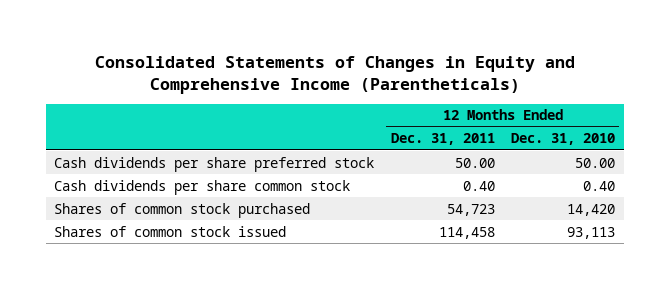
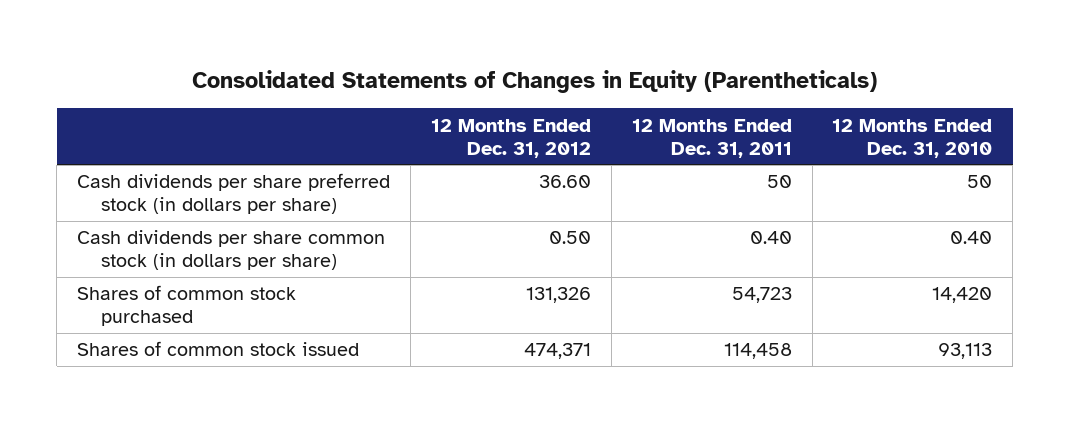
- Consolidated Statements of Changes in Equity and Comprehensive Income (Parentheticals)
+ Consolidated Statements of Changes in Equity (Parentheticals)
- | 12 Months Ended Dec. 31, 2011 | 12 Months Ended Dec. 31, 2010
+ | 12 Months Ended Dec. 31, 2012 | 12 Months Ended Dec. 31, 2011 | 12 Months Ended Dec. 31, 2010
- Cash dividends per share preferred stock | 50.00 | 50.00
- Cash dividends per share common stock | 0.40 | 0.40
+ Cash dividends per share preferred stock (in dollars per share) | 36.60 | 50 | 50
+ Cash dividends per share common stock (in dollars per share) | 0.50 | 0.40 | 0.40

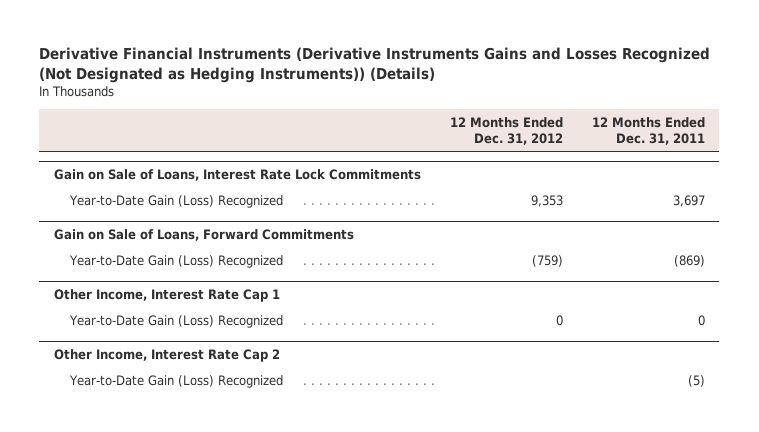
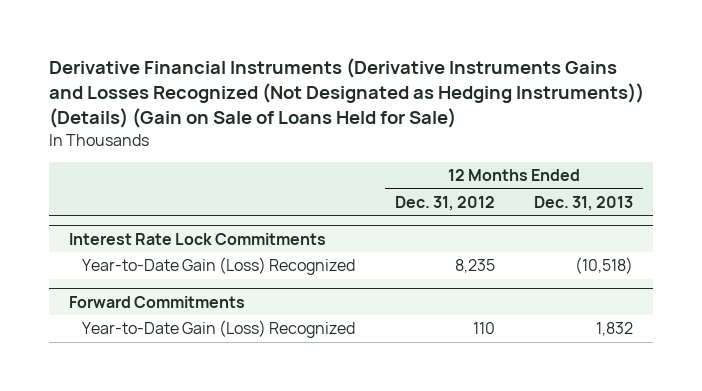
- Derivative Financial Instruments (Derivative Instruments Gains and Losses Recognized (Not Designated as Hedging Instruments)) (Details)
+ Derivative Financial Instruments (Derivative Instruments Gains and Losses Recognized (Not Designated as Hedging Instruments)) (Details) (Gain on Sale of Loans Held for Sale)
- | 12 Months Ended Dec. 31, 2012 | 12 Months Ended Dec. 31, 2011
+ | 12 Months Ended Dec. 31, 2012 | 12 Months Ended Dec. 31, 2013
- Gain on Sale of Loans, Interest Rate Lock Commitments
- Year-to-Date Gain (Loss) Recognized | 9,353 | 3,697
- Gain on Sale of Loans, Forward Commitments
- Year-to-Date Gain (Loss) Recognized | (759) | (869)
- Other Income, Interest Rate Cap 1
- Year-to-Date Gain (Loss) Recognized | 0 | 0
- Other Income, Interest Rate Cap 2
- Year-to-Date Gain (Loss) Recognized | | (5)
+ Interest Rate Lock Commitments
+ Year-to-Date Gain (Loss) Recognized | 8,235 | (10,518)
+ Forward Commitments
+ Year-to-Date Gain (Loss) Recognized | 110 | 1,832

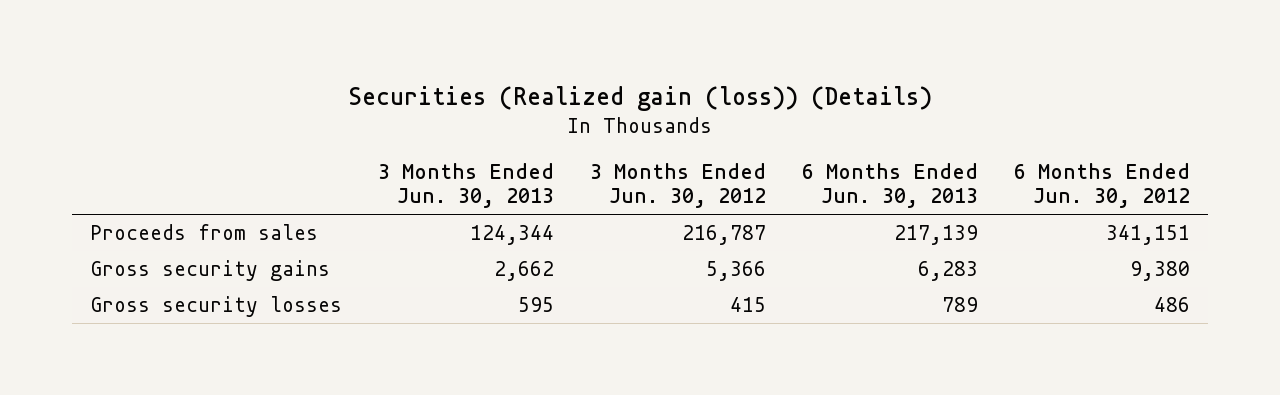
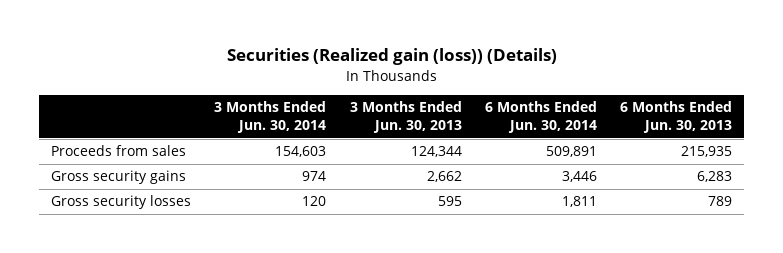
- | 3 Months Ended Jun. 30, 2013 | 3 Months Ended Jun. 30, 2012 | 6 Months Ended Jun. 30, 2013 | 6 Months Ended Jun. 30, 2012
+ | 3 Months Ended Jun. 30, 2014 | 3 Months Ended Jun. 30, 2013 | 6 Months Ended Jun. 30, 2014 | 6 Months Ended Jun. 30, 2013
- Proceeds from sales | 124,344 | 216,787 | 217,139 | 341,151
+ Proceeds from sales | 154,603 | 124,344 | 509,891 | 215,935

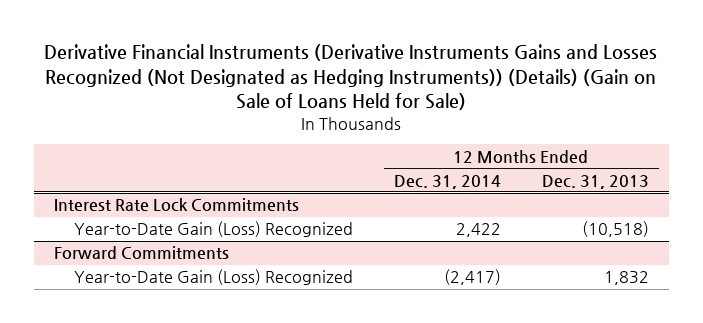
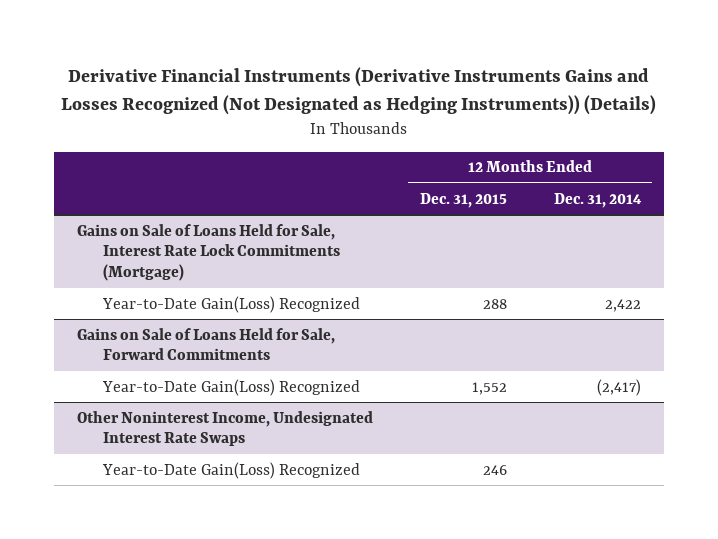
- Derivative Financial Instruments (Derivative Instruments Gains and Losses Recognized (Not Designated as Hedging Instruments)) (Details) (Gain on Sale of Loans Held for Sale)
+ Derivative Financial Instruments (Derivative Instruments Gains and Losses Recognized (Not Designated as Hedging Instruments)) (Details)
- | 12 Months Ended Dec. 31, 2014 | 12 Months Ended Dec. 31, 2013
+ | 12 Months Ended Dec. 31, 2015 | 12 Months Ended Dec. 31, 2014
- Interest Rate Lock Commitments
- Year-to-Date Gain (Loss) Recognized | 2,422 | (10,518)
- Forward Commitments
- Year-to-Date Gain (Loss) Recognized | (2,417) | 1,832
+ Gains on Sale of Loans Held for Sale, Interest Rate Lock Commitments (Mortgage)
+ Year-to-Date Gain(Loss) Recognized | 288 | 2,422
+ Gains on Sale of Loans Held for Sale, Forward Commitments
+ Year-to-Date Gain(Loss) Recognized | 1,552 | (2,417)
+ Other Noninterest Income, Undesignated Interest Rate Swaps
+ Year-to-Date Gain(Loss) Recognized | 246 |

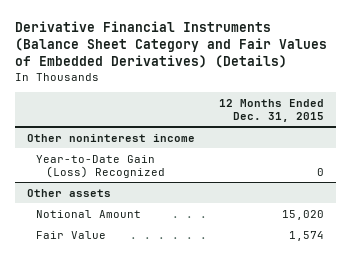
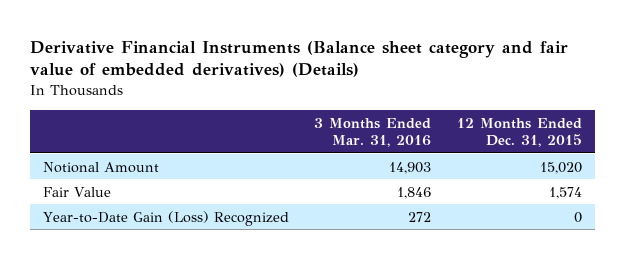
- Derivative Financial Instruments (Balance Sheet Category and Fair Values of Embedded Derivatives) (Details)
+ Derivative Financial Instruments (Balance sheet category and fair value of embedded derivatives) (Details)
- | 12 Months Ended Dec. 31, 2015
+ | 3 Months Ended Mar. 31, 2016 | 12 Months Ended Dec. 31, 2015
- Other noninterest income
- Year-to-Date Gain (Loss) Recognized | 0
- Other assets
+ Year-to-Date Gain (Loss) Recognized | 272 | 0

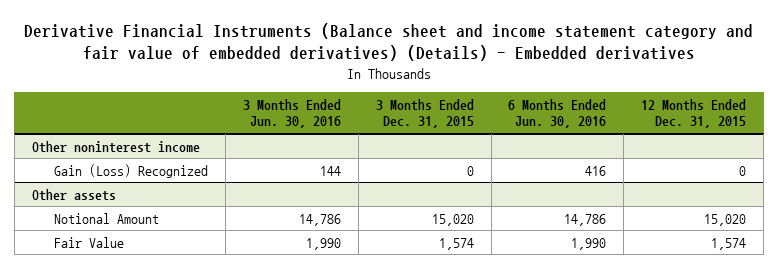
- Derivative Financial Instruments (Balance sheet category and fair value of embedded derivatives) (Details)
+ Derivative Financial Instruments (Balance sheet and income statement category and fair value of embedded derivatives) (Details) - Embedded derivatives
- | 3 Months Ended Mar. 31, 2016 | 12 Months Ended Dec. 31, 2015
+ | 3 Months Ended Jun. 30, 2016 | 3 Months Ended Dec. 31, 2015 | 6 Months Ended Jun. 30, 2016 | 12 Months Ended Dec. 31, 2015
+ Other noninterest income
+ Gain (Loss) Recognized | 144 | 0 | 416 | 0
+ Other assets
- Year-to-Date Gain (Loss) Recognized | 272 | 0

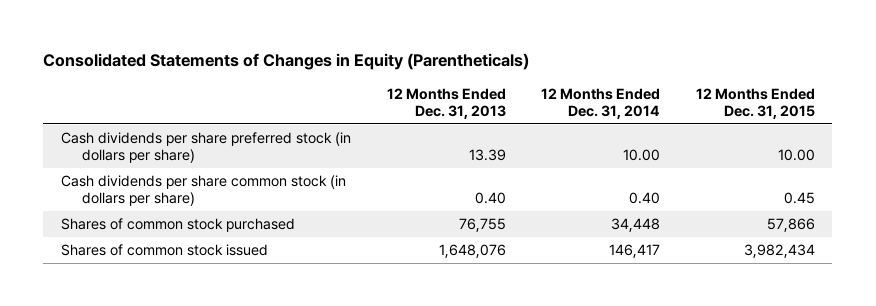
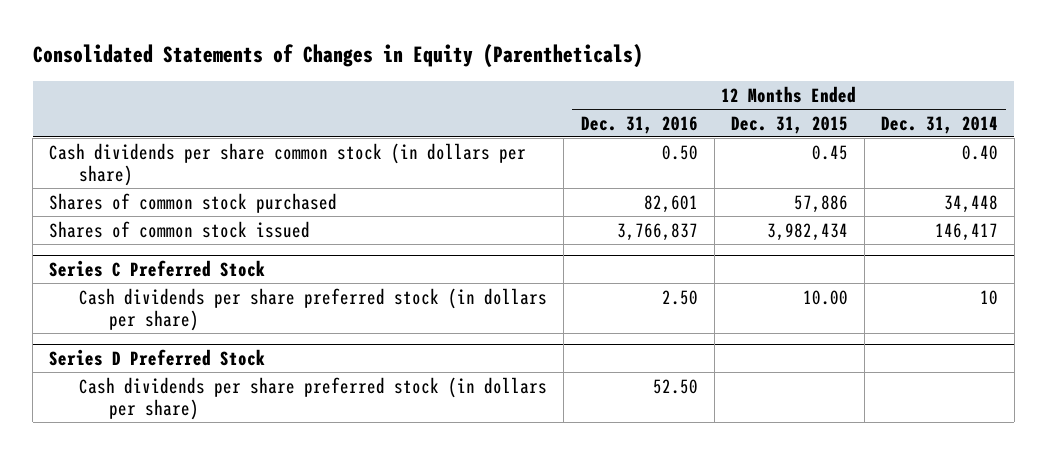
- | 12 Months Ended Dec. 31, 2013 | 12 Months Ended Dec. 31, 2014 | 12 Months Ended Dec. 31, 2015
+ | 12 Months Ended Dec. 31, 2016 | 12 Months Ended Dec. 31, 2015 | 12 Months Ended Dec. 31, 2014
- Cash dividends per share preferred stock (in dollars per share) | 13.39 | 10.00 | 10.00
- Shares of common stock purchased | 76,755 | 34,448 | 57,866
+ Shares of common stock purchased | 82,601 | 57,886 | 34,448
+ Series C Preferred Stock
+ Cash dividends per share preferred stock (in dollars per share) | 2.50 | 10.00 | 10
+ Series D Preferred Stock
+ Cash dividends per share preferred stock (in dollars per share) | 52.50 | |

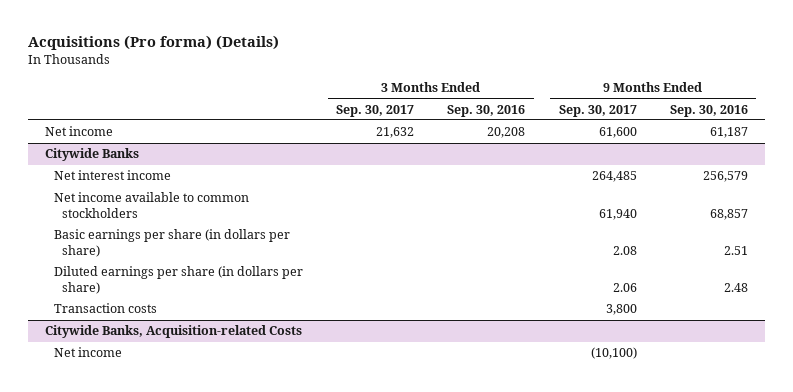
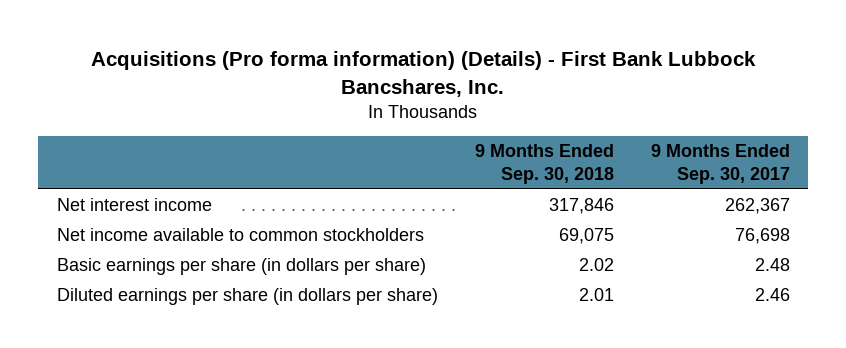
- Acquisitions (Pro forma) (Details)
+ Acquisitions (Pro forma information) (Details) - First Bank Lubbock Bancshares, Inc.
- | 3 Months Ended Sep. 30, 2017 | 3 Months Ended Sep. 30, 2016 | 9 Months Ended Sep. 30, 2017 | 9 Months Ended Sep. 30, 2016
+ | 9 Months Ended Sep. 30, 2018 | 9 Months Ended Sep. 30, 2017
- Net income | 21,632 | 20,208 | 61,600 | 61,187
- Citywide Banks
- Net interest income | | | 264,485 | 256,579
- Net income available to common stockholders | | | 61,940 | 68,857
- Basic earnings per share (in dollars per share) | | | 2.08 | 2.51
- Diluted earnings per share (in dollars per share) | | | 2.06 | 2.48
- Transaction costs | | | 3,800 |
- Citywide Banks, Acquisition-related Costs
- Net income | | | (10,100) |
+ Net interest income | 317,846 | 262,367
+ Net income available to common stockholders | 69,075 | 76,698
+ Basic earnings per share (in dollars per share) | 2.02 | 2.48
+ Diluted earnings per share (in dollars per share) | 2.01 | 2.46

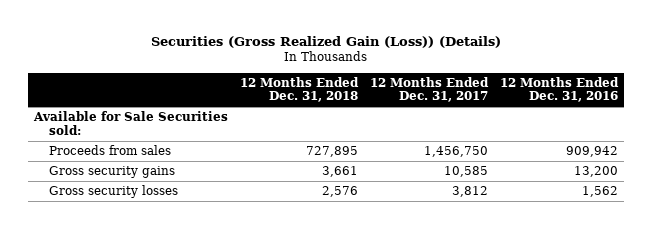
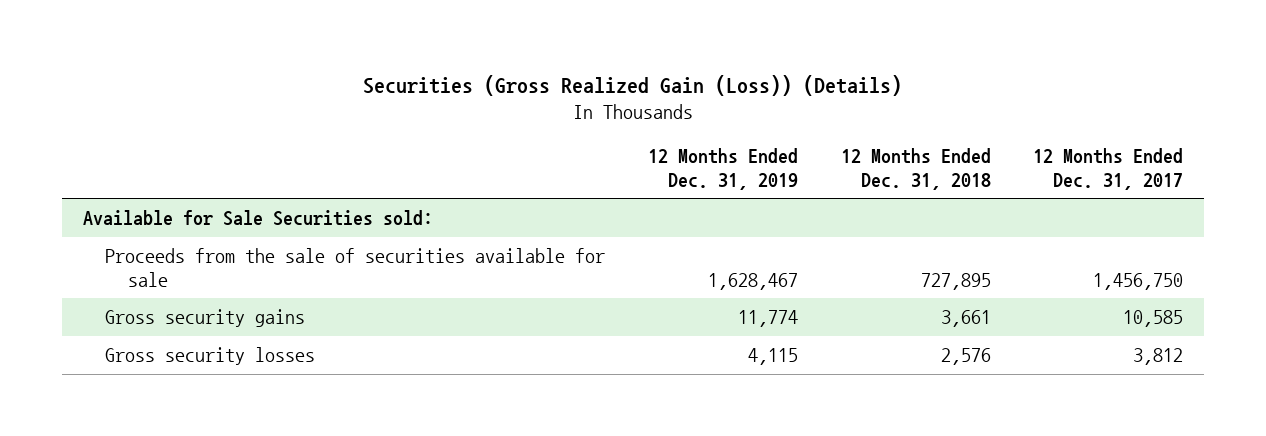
- | 12 Months Ended Dec. 31, 2018 | 12 Months Ended Dec. 31, 2017 | 12 Months Ended Dec. 31, 2016
+ | 12 Months Ended Dec. 31, 2019 | 12 Months Ended Dec. 31, 2018 | 12 Months Ended Dec. 31, 2017
- Proceeds from sales | 727,895 | 1,456,750 | 909,942
+ Proceeds from the sale of securities available for sale | 1,628,467 | 727,895 | 1,456,750

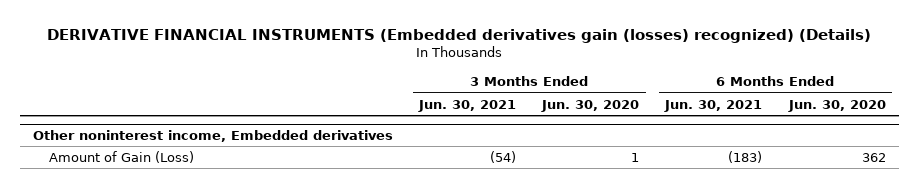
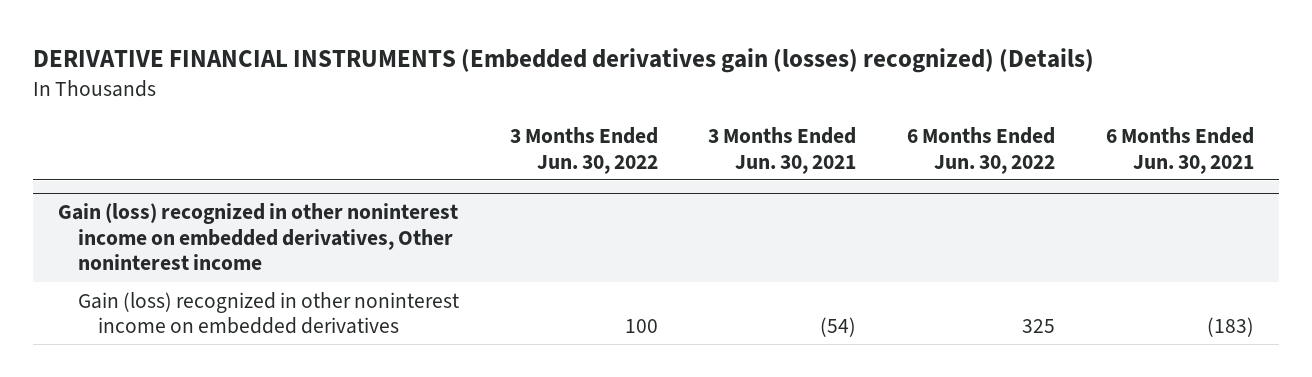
- | 3 Months Ended Jun. 30, 2021 | 3 Months Ended Jun. 30, 2020 | 6 Months Ended Jun. 30, 2021 | 6 Months Ended Jun. 30, 2020
+ | 3 Months Ended Jun. 30, 2022 | 3 Months Ended Jun. 30, 2021 | 6 Months Ended Jun. 30, 2022 | 6 Months Ended Jun. 30, 2021
- Other noninterest income, Embedded derivatives
- Amount of Gain (Loss) | (54) | 1 | (183) | 362
+ Gain (loss) recognized in other noninterest income on embedded derivatives, Other noninterest income
+ Gain (loss) recognized in other noninterest income on embedded derivatives | 100 | (54) | 325 | (183)

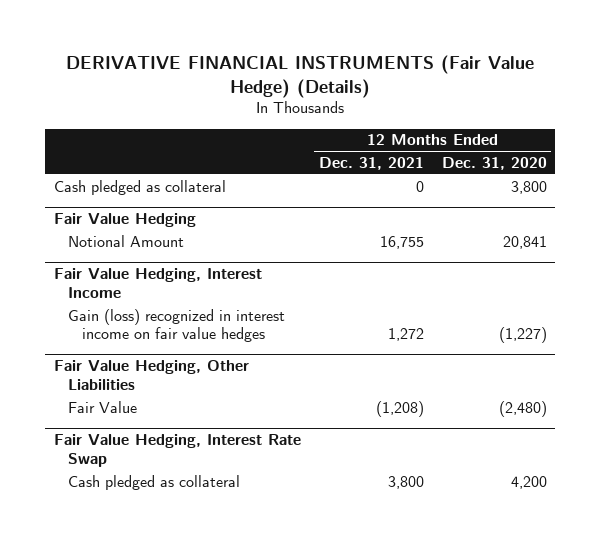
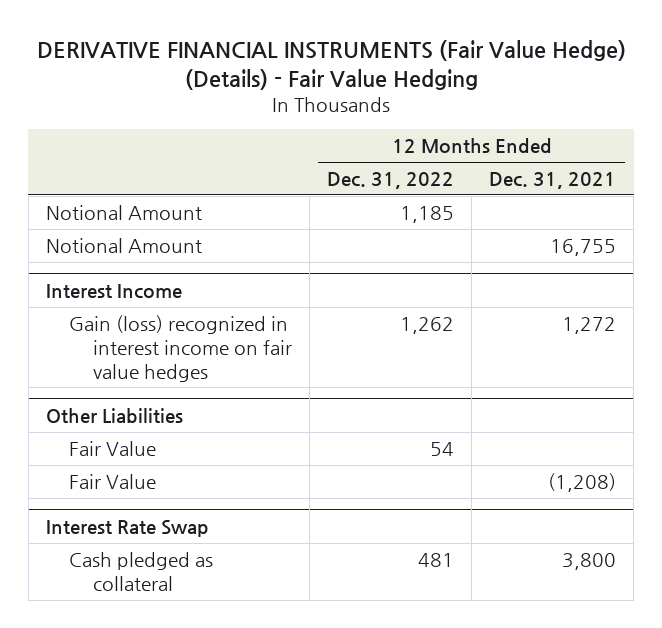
- DERIVATIVE FINANCIAL INSTRUMENTS (Fair Value Hedge) (Details)
+ DERIVATIVE FINANCIAL INSTRUMENTS (Fair Value Hedge) (Details) - Fair Value Hedging
- | 12 Months Ended Dec. 31, 2021 | 12 Months Ended Dec. 31, 2020
+ | 12 Months Ended Dec. 31, 2022 | 12 Months Ended Dec. 31, 2021
- Cash pledged as collateral | 0 | 3,800
- Fair Value Hedging
+ Notional Amount | 1,185 |
- Fair Value Hedging, Interest Income
+ Interest Income
- Fair Value Hedging, Other Liabilities
+ Other Liabilities
+ Fair Value | 54 |
- Fair Value Hedging, Interest Rate Swap
+ Interest Rate Swap

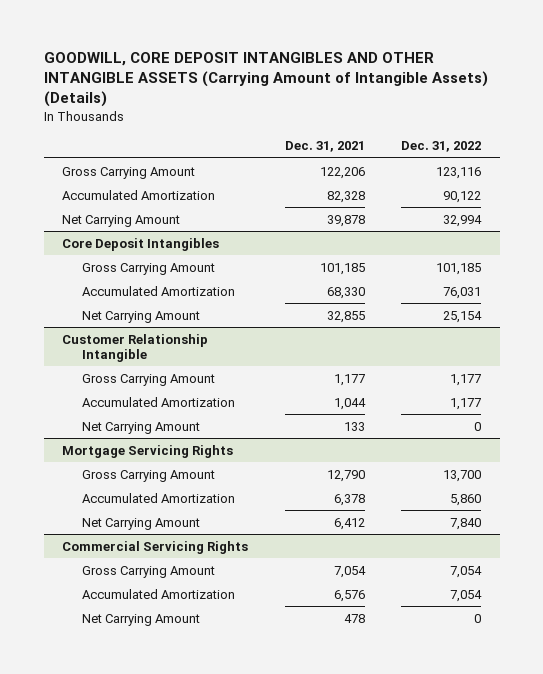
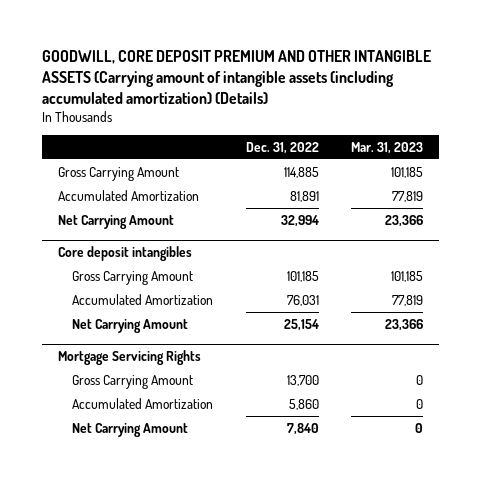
- GOODWILL, CORE DEPOSIT INTANGIBLES AND OTHER INTANGIBLE ASSETS (Carrying Amount of Intangible Assets) (Details)
+ GOODWILL, CORE DEPOSIT PREMIUM AND OTHER INTANGIBLE ASSETS (Carrying amount of intangible assets (including accumulated amortization) (Details)
- | Dec. 31, 2021 | Dec. 31, 2022
+ | Dec. 31, 2022 | Mar. 31, 2023
- Gross Carrying Amount | 122,206 | 123,116
- Accumulated Amortization | 82,328 | 90,122
+ Gross Carrying Amount | 114,885 | 101,185
+ Accumulated Amortization | 81,891 | 77,819
- Core Deposit Intangibles
+ Core deposit intangibles
- Customer Relationship Intangible
- Gross Carrying Amount | 1,177 | 1,177
- Accumulated Amortization | 1,044 | 1,177
- Net Carrying Amount | 133 | 0
- Commercial Servicing Rights
- Gross Carrying Amount | 7,054 | 7,054
- Accumulated Amortization | 6,576 | 7,054
- Net Carrying Amount | 478 | 0

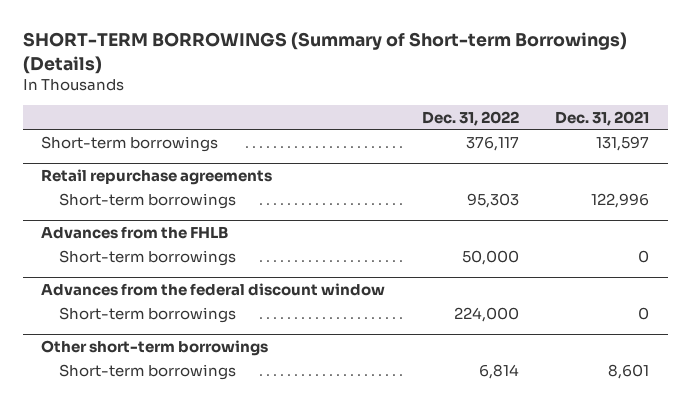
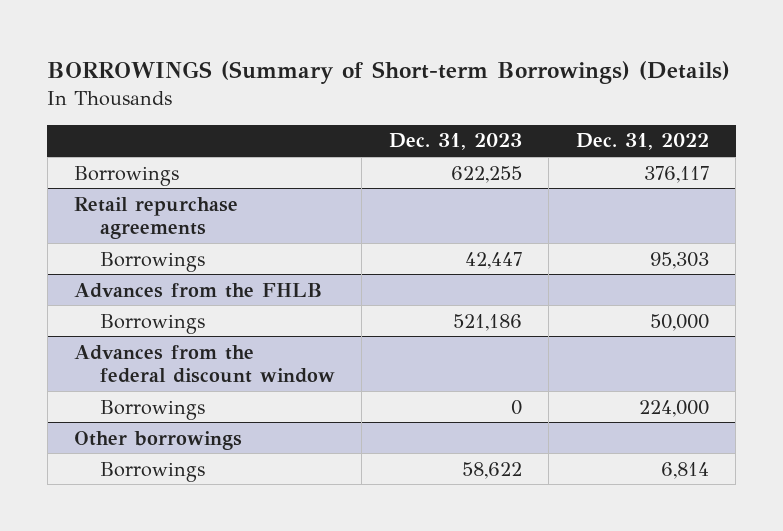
- SHORT-TERM BORROWINGS (Summary of Short-term Borrowings) (Details)
+ BORROWINGS (Summary of Short-term Borrowings) (Details)
- | Dec. 31, 2022 | Dec. 31, 2021
+ | Dec. 31, 2023 | Dec. 31, 2022
- Short-term borrowings | 376,117 | 131,597
+ Borrowings | 622,255 | 376,117
@ Retail repurchase agreements
- Short-term borrowings | 95,303 | 122,996
+ Borrowings | 42,447 | 95,303
@ Advances from the FHLB
- Short-term borrowings | 50,000 | 0
+ Borrowings | 521,186 | 50,000
@ Advances from the federal discount window
- Short-term borrowings | 224,000 | 0
- Other short-term borrowings
- Short-term borrowings | 6,814 | 8,601
@ Advances from the federal discount window
+ Borrowings | 0 | 224,000
+ Other borrowings
+ Borrowings | 58,622 | 6,814

